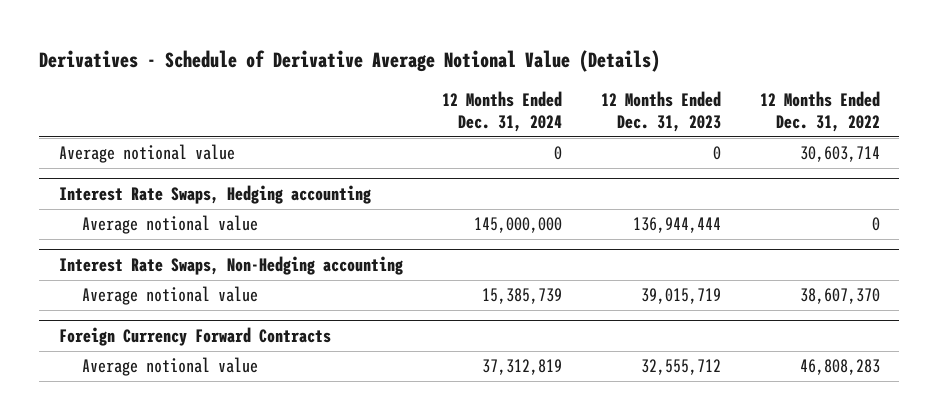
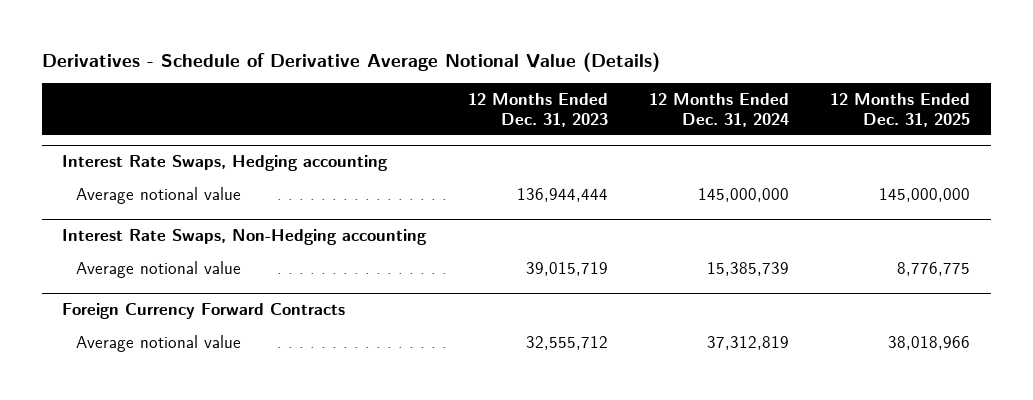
- | 12 Months Ended Dec. 31, 2024 | 12 Months Ended Dec. 31, 2023 | 12 Months Ended Dec. 31, 2022
+ | 12 Months Ended Dec. 31, 2023 | 12 Months Ended Dec. 31, 2024 | 12 Months Ended Dec. 31, 2025
- Average notional value | 0 | 0 | 30,603,714

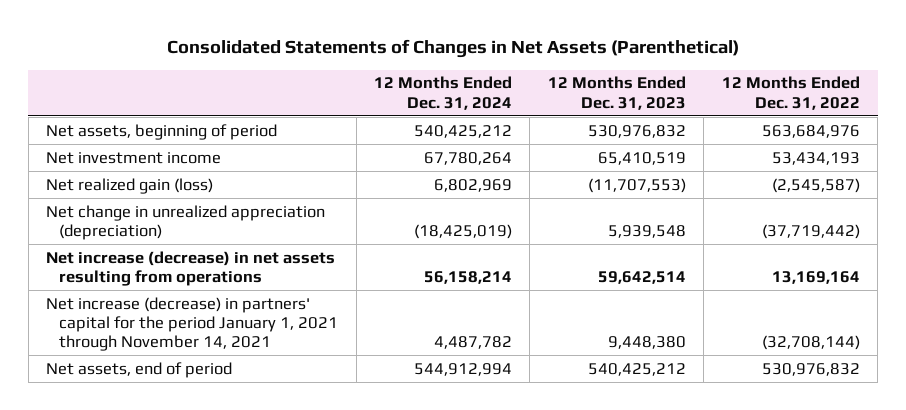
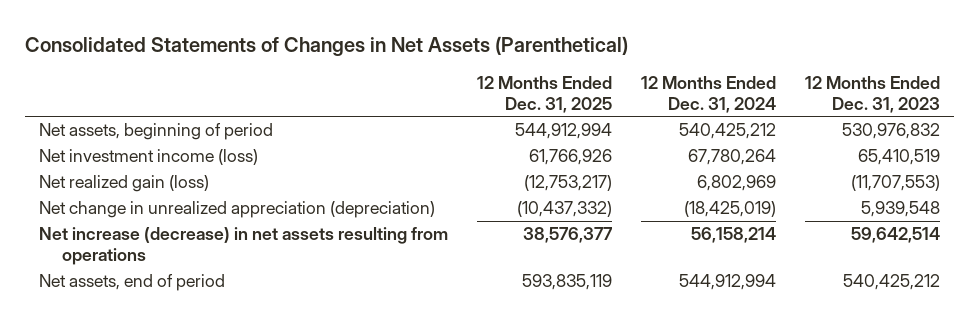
- | 12 Months Ended Dec. 31, 2024 | 12 Months Ended Dec. 31, 2023 | 12 Months Ended Dec. 31, 2022
+ | 12 Months Ended Dec. 31, 2025 | 12 Months Ended Dec. 31, 2024 | 12 Months Ended Dec. 31, 2023
- Net investment income | 67,780,264 | 65,410,519 | 53,434,193
+ Net investment income (loss) | 61,766,926 | 67,780,264 | 65,410,519
- Net increase (decrease) in partners' capital for the period January 1, 2021 through November 14, 2021 | 4,487,782 | 9,448,380 | (32,708,144)

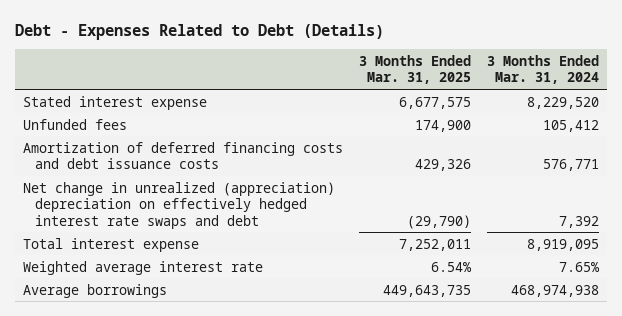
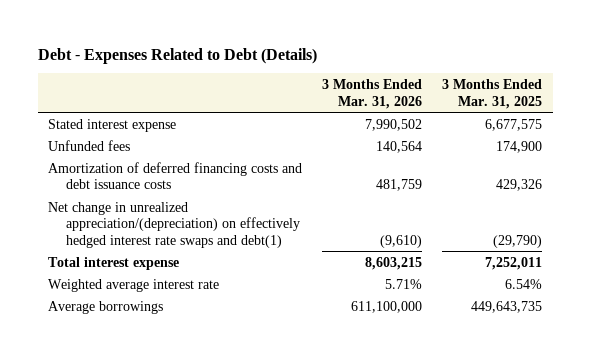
- | 3 Months Ended Mar. 31, 2025 | 3 Months Ended Mar. 31, 2024
+ | 3 Months Ended Mar. 31, 2026 | 3 Months Ended Mar. 31, 2025
- Net change in unrealized (appreciation) depreciation on effectively hedged interest rate swaps and debt | (29,790) | 7,392
+ Net change in unrealized appreciation/(depreciation) on effectively hedged interest rate swaps and debt(1) | (9,610) | (29,790)

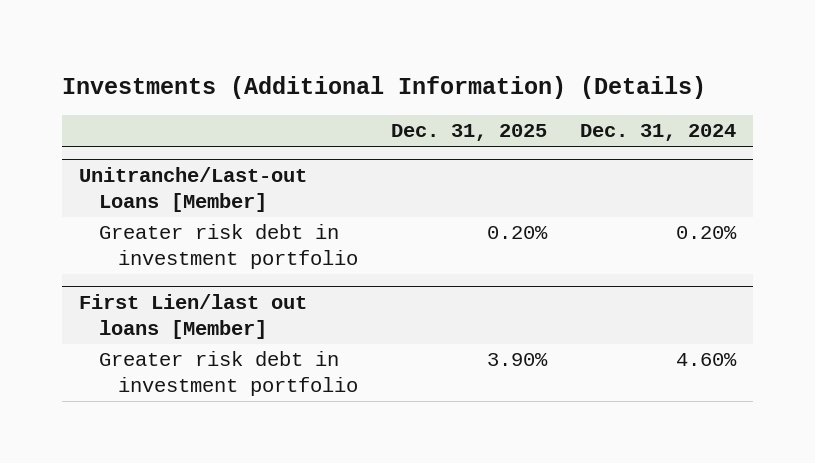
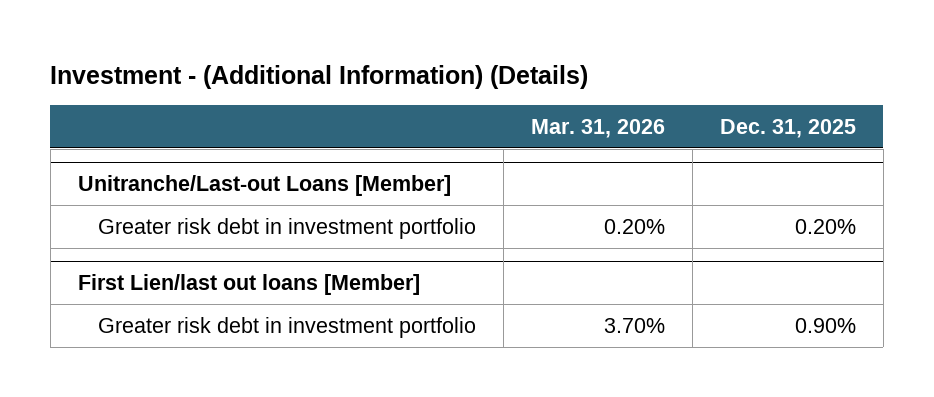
- Investments (Additional Information) (Details)
+ Investment - (Additional Information) (Details)
- | Dec. 31, 2025 | Dec. 31, 2024
+ | Mar. 31, 2026 | Dec. 31, 2025
@ First Lien/last out loans [Member]
- Greater risk debt in investment portfolio | 3.90% | 4.60%
+ Greater risk debt in investment portfolio | 3.70% | 0.90%

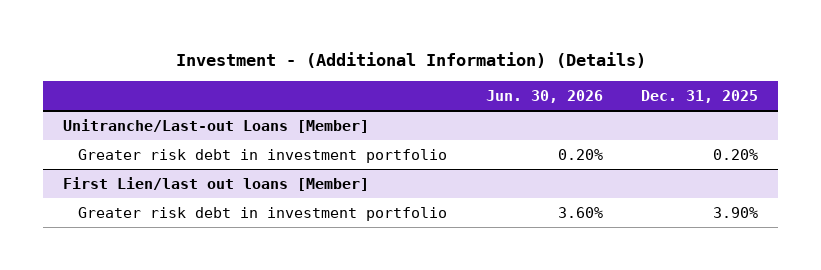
- | Mar. 31, 2026 | Dec. 31, 2025
+ | Jun. 30, 2026 | Dec. 31, 2025
@ First Lien/last out loans [Member]
- Greater risk debt in investment portfolio | 3.70% | 0.90%
+ Greater risk debt in investment portfolio | 3.60% | 3.90%

